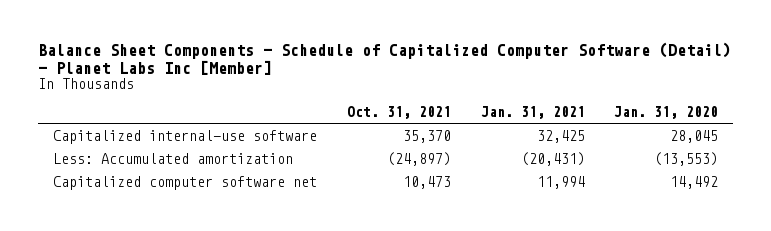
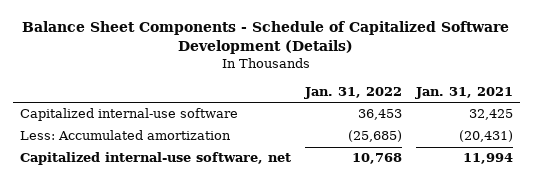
- Balance Sheet Components - Schedule of Capitalized Computer Software (Detail) - Planet Labs Inc [Member]
+ Balance Sheet Components - Schedule of Capitalized Software Development (Details)
- | Oct. 31, 2021 | Jan. 31, 2021 | Jan. 31, 2020
+ | Jan. 31, 2022 | Jan. 31, 2021
- Capitalized computer software net | 10,473 | 11,994 | 14,492
+ Capitalized internal-use software, net | 10,768 | 11,994

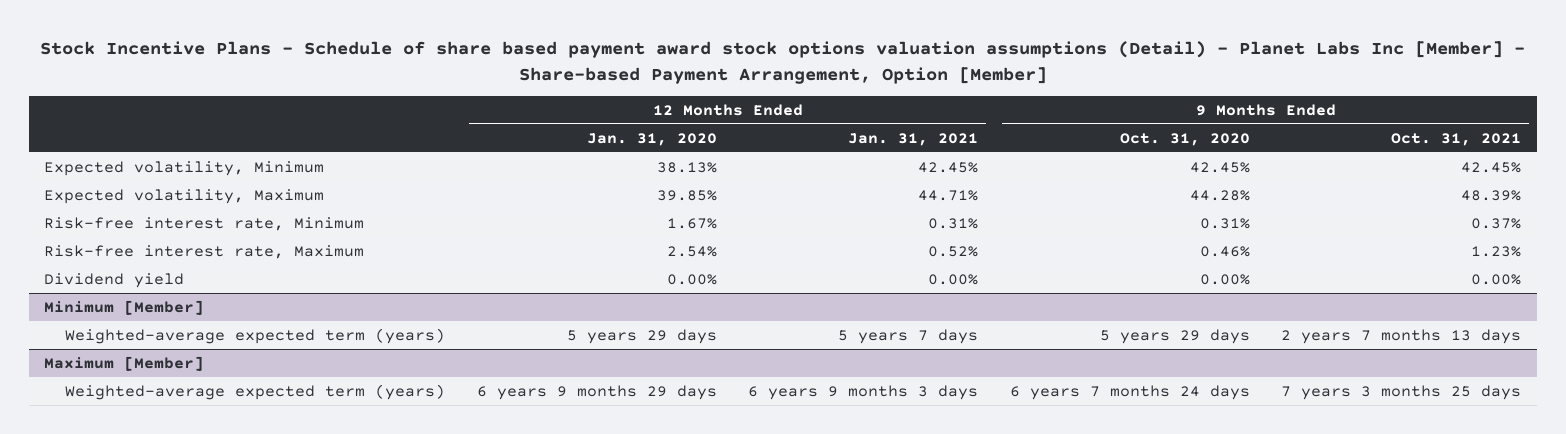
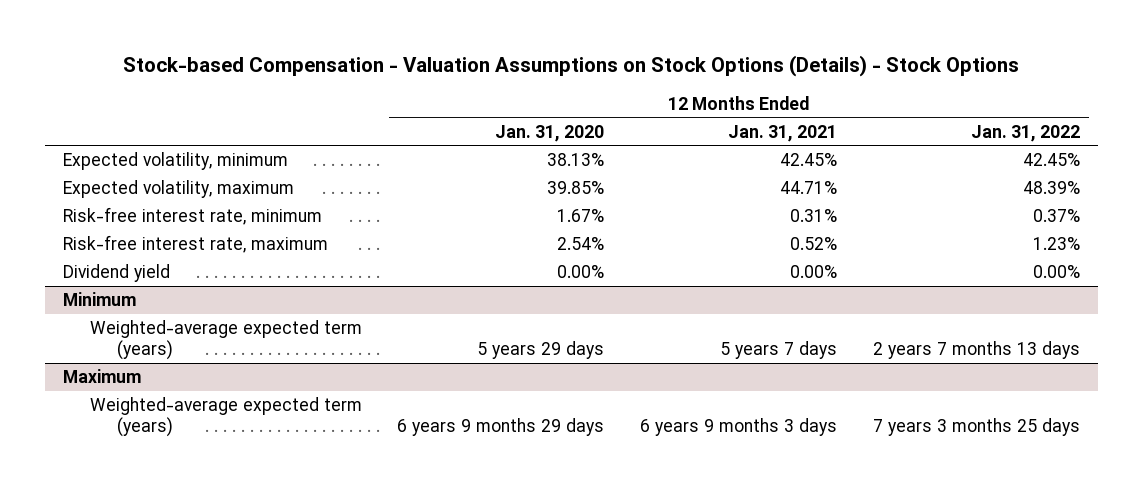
- Stock Incentive Plans - Schedule of share based payment award stock options valuation assumptions (Detail) - Planet Labs Inc [Member] - Share-based Payment Arrangement, Option [Member]
+ Stock-based Compensation - Valuation Assumptions on Stock Options (Details) - Stock Options
- | 12 Months Ended Jan. 31, 2020 | 12 Months Ended Jan. 31, 2021 | 9 Months Ended Oct. 31, 2020 | 9 Months Ended Oct. 31, 2021
+ | 12 Months Ended Jan. 31, 2020 | 12 Months Ended Jan. 31, 2021 | 12 Months Ended Jan. 31, 2022
- Expected volatility, Minimum | 38.13% | 42.45% | 42.45% | 42.45%
- Expected volatility, Maximum | 39.85% | 44.71% | 44.28% | 48.39%
- Risk-free interest rate, Minimum | 1.67% | 0.31% | 0.31% | 0.37%
- Risk-free interest rate, Maximum | 2.54% | 0.52% | 0.46% | 1.23%
+ Expected volatility, minimum | 38.13% | 42.45% | 42.45%
+ Expected volatility, maximum | 39.85% | 44.71% | 48.39%
+ Risk-free interest rate, minimum | 1.67% | 0.31% | 0.37%
+ Risk-free interest rate, maximum | 2.54% | 0.52% | 1.23%
- Minimum [Member]
+ Minimum
- Maximum [Member]
+ Maximum

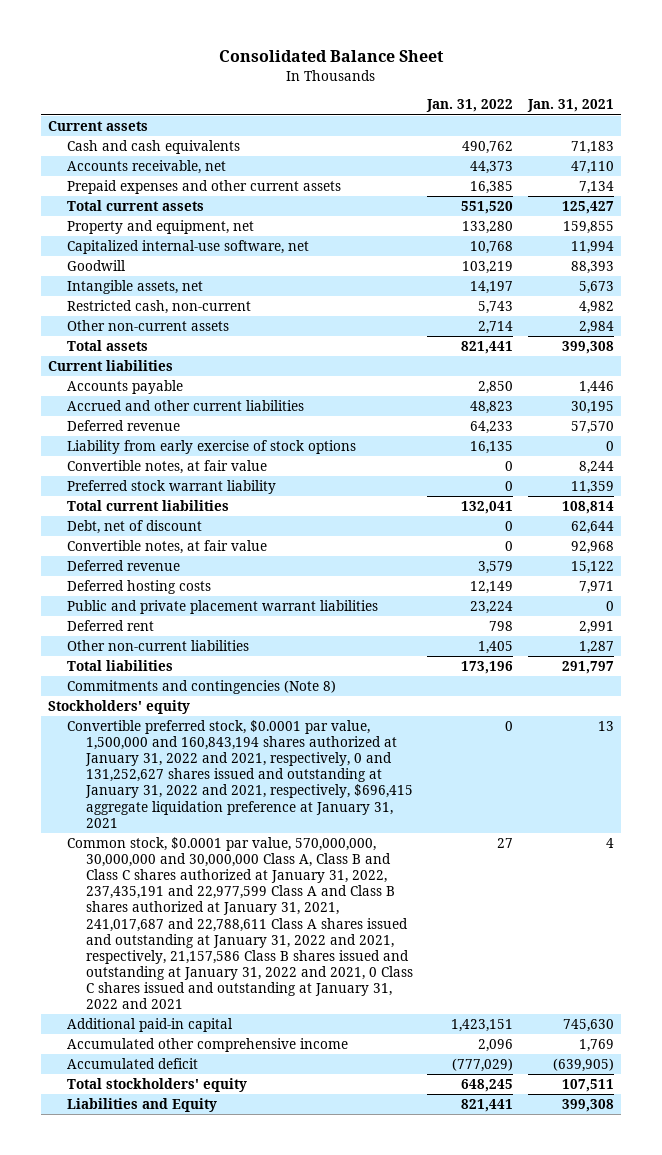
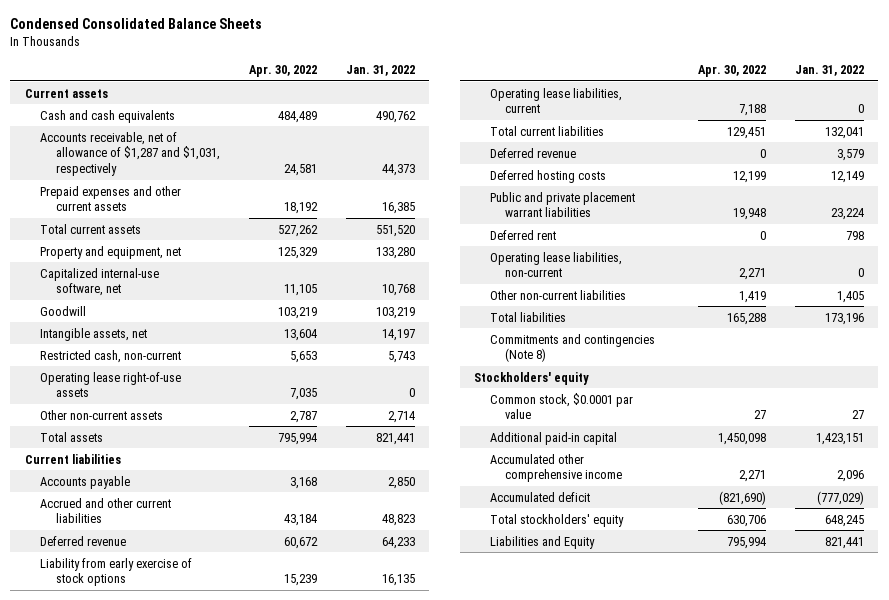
- Consolidated Balance Sheet
+ Condensed Consolidated Balance Sheets
- | Jan. 31, 2022 | Jan. 31, 2021
+ | Apr. 30, 2022 | Jan. 31, 2022
- Accounts receivable, net | 44,373 | 47,110
+ Accounts receivable, net of allowance of $1,287 and $1,031, respectively | 24,581 | 44,373
+ Operating lease right-of-use assets | 7,035 | 0
- Convertible notes, at fair value | 0 | 8,244
- Preferred stock warrant liability | 0 | 11,359
+ Operating lease liabilities, current | 7,188 | 0
- Debt, net of discount | 0 | 62,644
- Convertible notes, at fair value | 0 | 92,968
+ Operating lease liabilities, non-current | 2,271 | 0
- Convertible preferred stock, $0.0001 par value, 1,500,000 and 160,843,194 shares authorized at January 31, 2022 and 2021, respectively, 0 and 131,252,627 shares issued and outstanding at January 31, 2022 and 2021, respectively, $696,415 aggregate liquidation preference at January 31, 2021 | 0 | 13
- Common stock, $0.0001 par value, 570,000,000, 30,000,000 and 30,000,000 Class A, Class B and Class C shares authorized at January 31, 2022, 237,435,191 and 22,977,599 Class A and Class B shares authorized at January 31, 2021, 241,017,687 and 22,788,611 Class A shares issued and outstanding at January 31, 2022 and 2021, respectively, 21,157,586 Class B shares issued and outstanding at January 31, 2022 and 2021, 0 Class C shares issued and outstanding at January 31, 2022 and 2021 | 27 | 4
+ Common stock, $0.0001 par value | 27 | 27

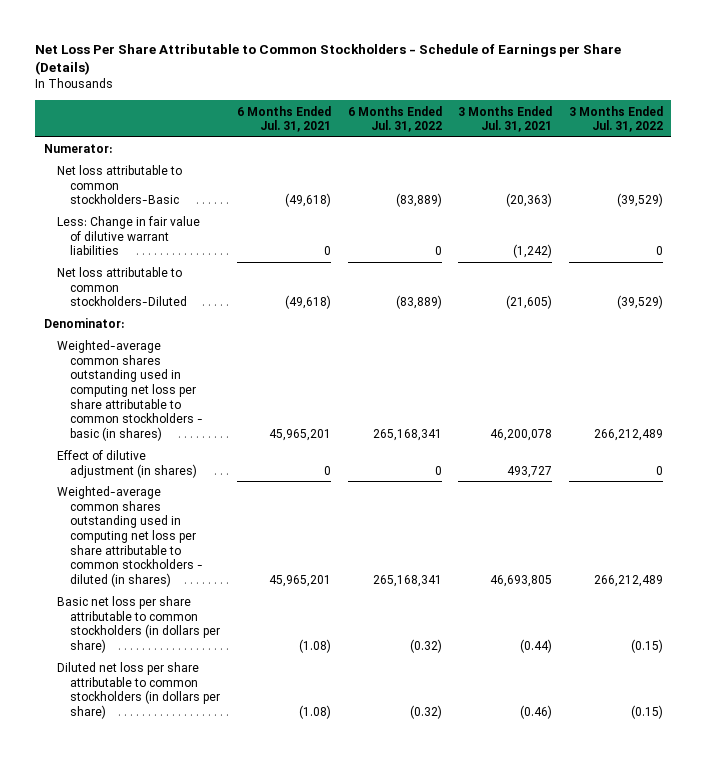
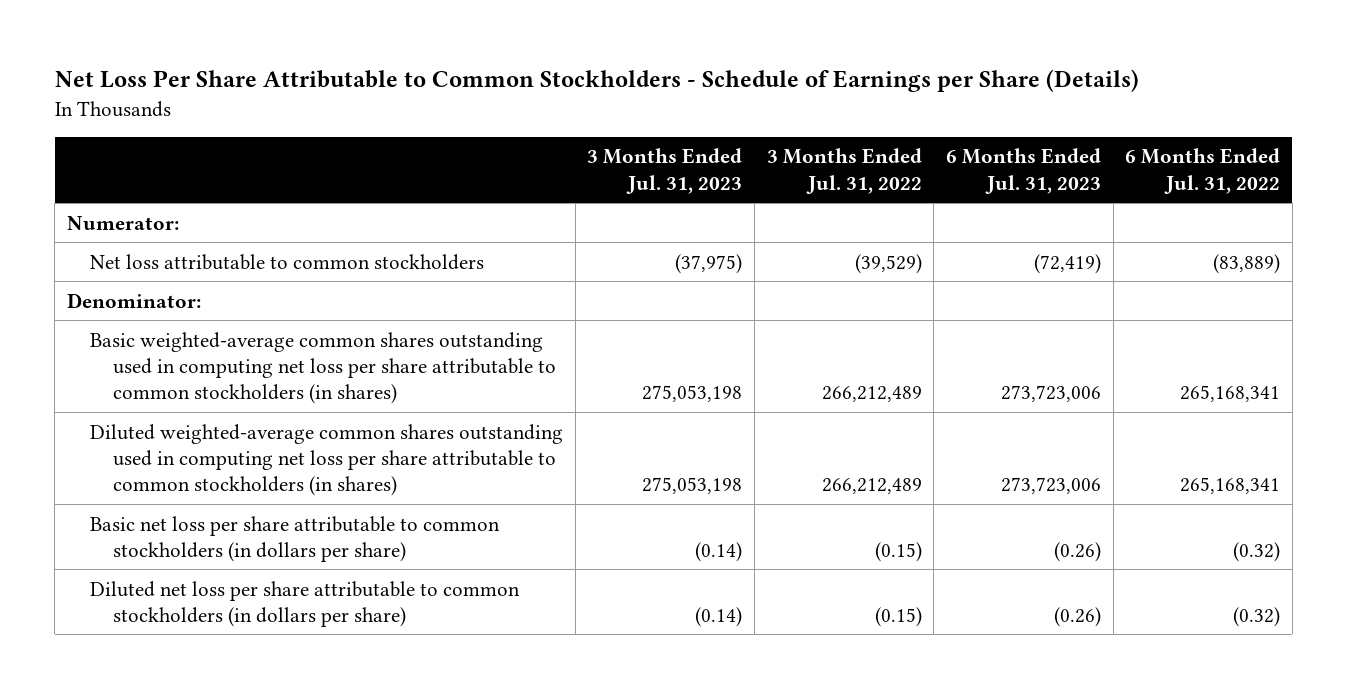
- | 6 Months Ended Jul. 31, 2021 | 6 Months Ended Jul. 31, 2022 | 3 Months Ended Jul. 31, 2021 | 3 Months Ended Jul. 31, 2022
+ | 3 Months Ended Jul. 31, 2023 | 3 Months Ended Jul. 31, 2022 | 6 Months Ended Jul. 31, 2023 | 6 Months Ended Jul. 31, 2022
- Net loss attributable to common stockholders-Basic | (49,618) | (83,889) | (20,363) | (39,529)
- Less: Change in fair value of dilutive warrant liabilities | 0 | 0 | (1,242) | 0
- Net loss attributable to common stockholders-Diluted | (49,618) | (83,889) | (21,605) | (39,529)
+ Net loss attributable to common stockholders | (37,975) | (39,529) | (72,419) | (83,889)
- Weighted-average common shares outstanding used in computing net loss per share attributable to common stockholders - basic (in shares) | 45,965,201 | 265,168,341 | 46,200,078 | 266,212,489
- Effect of dilutive adjustment (in shares) | 0 | 0 | 493,727 | 0
- Weighted-average common shares outstanding used in computing net loss per share attributable to common stockholders - diluted (in shares) | 45,965,201 | 265,168,341 | 46,693,805 | 266,212,489
+ Basic weighted-average common shares outstanding used in computing net loss per share attributable to common stockholders (in shares) | 275,053,198 | 266,212,489 | 273,723,006 | 265,168,341
+ Diluted weighted-average common shares outstanding used in computing net loss per share attributable to common stockholders (in shares) | 275,053,198 | 266,212,489 | 273,723,006 | 265,168,341

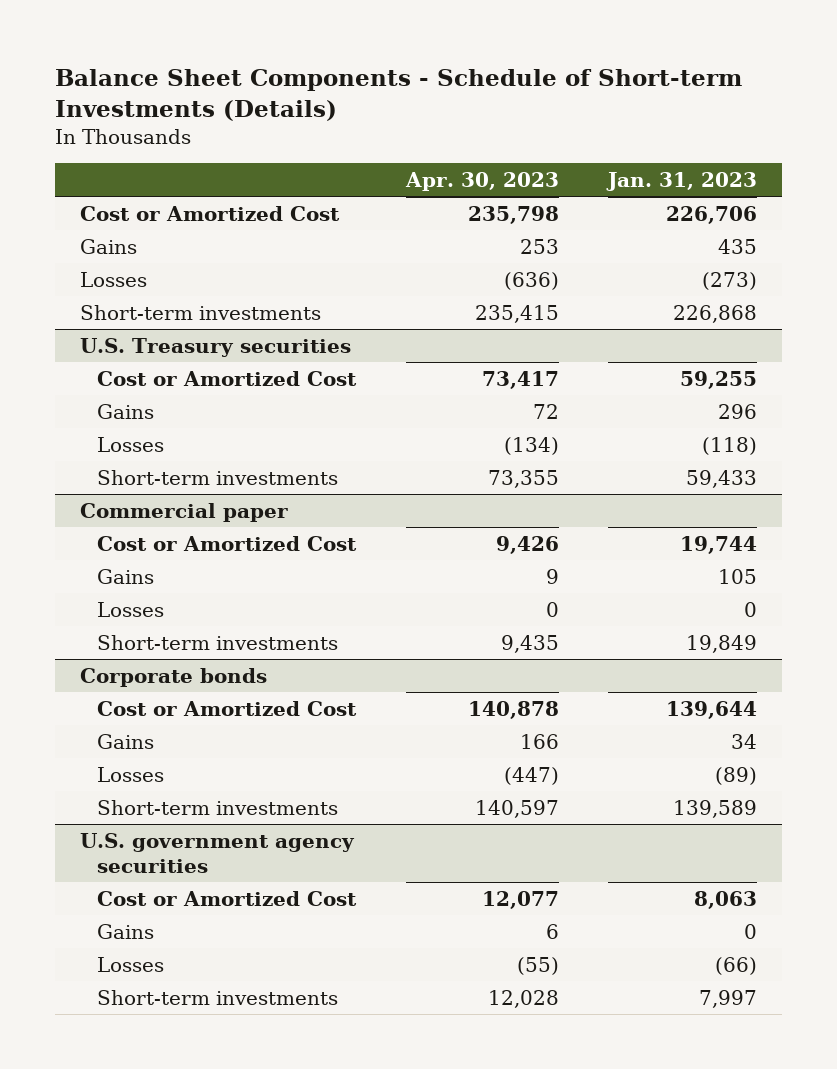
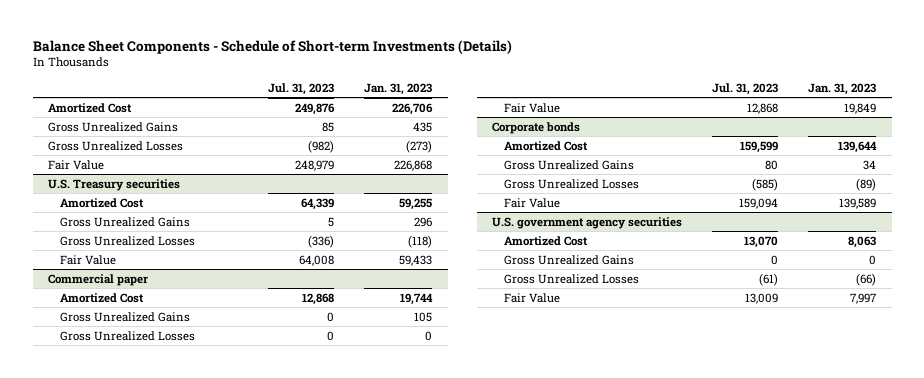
- | Apr. 30, 2023 | Jan. 31, 2023
+ | Jul. 31, 2023 | Jan. 31, 2023
- Cost or Amortized Cost | 235,798 | 226,706
- Gains | 253 | 435
- Losses | (636) | (273)
- Short-term investments | 235,415 | 226,868
+ Amortized Cost | 249,876 | 226,706
+ Gross Unrealized Gains | 85 | 435
+ Gross Unrealized Losses | (982) | (273)
+ Fair Value | 248,979 | 226,868
@ U.S. Treasury securities
- Cost or Amortized Cost | 73,417 | 59,255
- Gains | 72 | 296
- Losses | (134) | (118)
- Short-term investments | 73,355 | 59,433
+ Amortized Cost | 64,339 | 59,255
+ Gross Unrealized Gains | 5 | 296
+ Gross Unrealized Losses | (336) | (118)
+ Fair Value | 64,008 | 59,433
@ Commercial paper
- Cost or Amortized Cost | 9,426 | 19,744
- Gains | 9 | 105
- Losses | 0 | 0
- Short-term investments | 9,435 | 19,849
+ Amortized Cost | 12,868 | 19,744
+ Gross Unrealized Gains | 0 | 105
+ Gross Unrealized Losses | 0 | 0
+ Fair Value | 12,868 | 19,849
@ Corporate bonds
- Cost or Amortized Cost | 140,878 | 139,644
- Gains | 166 | 34
- Losses | (447) | (89)
- Short-term investments | 140,597 | 139,589
+ Amortized Cost | 159,599 | 139,644
+ Gross Unrealized Gains | 80 | 34
+ Gross Unrealized Losses | (585) | (89)
+ Fair Value | 159,094 | 139,589
@ U.S. government agency securities
- Cost or Amortized Cost | 12,077 | 8,063
- Gains | 6 | 0
- Losses | (55) | (66)
- Short-term investments | 12,028 | 7,997
+ Amortized Cost | 13,070 | 8,063
+ Gross Unrealized Gains | 0 | 0
+ Gross Unrealized Losses | (61) | (66)
+ Fair Value | 13,009 | 7,997

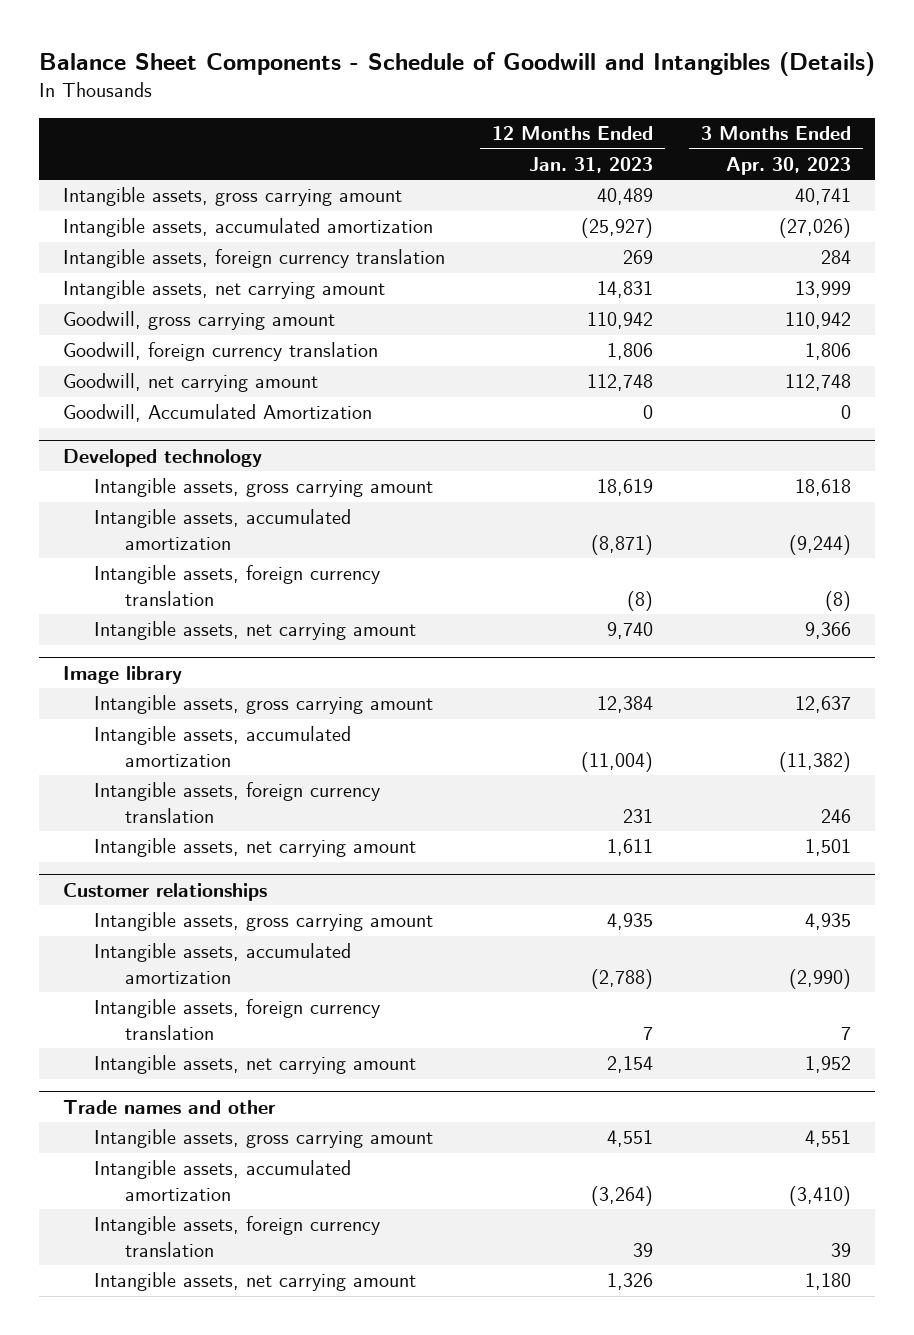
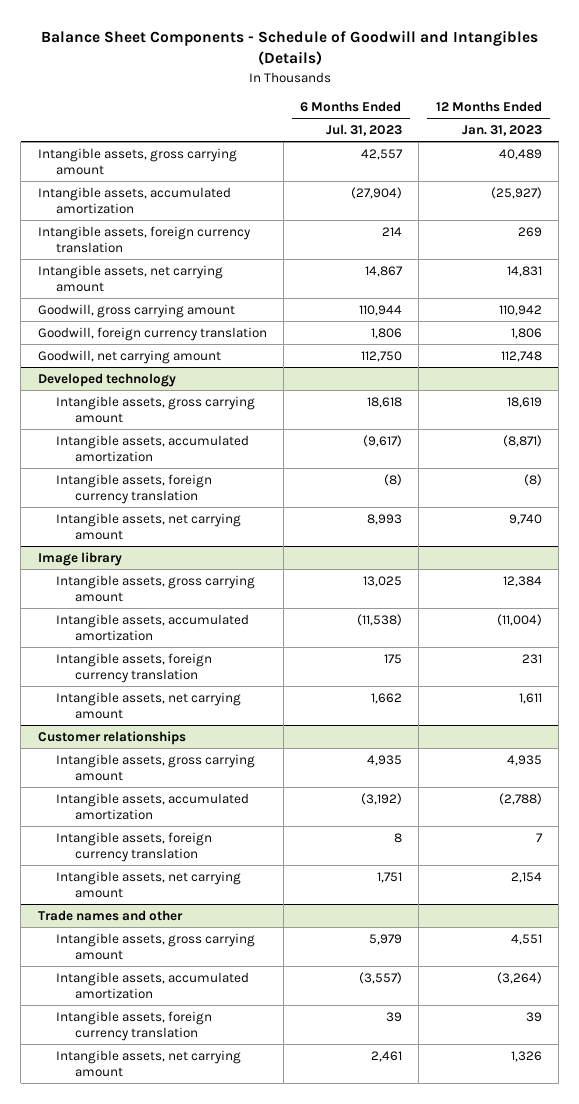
- | 12 Months Ended Jan. 31, 2023 | 3 Months Ended Apr. 30, 2023
+ | 6 Months Ended Jul. 31, 2023 | 12 Months Ended Jan. 31, 2023
- Goodwill, Accumulated Amortization | 0 | 0

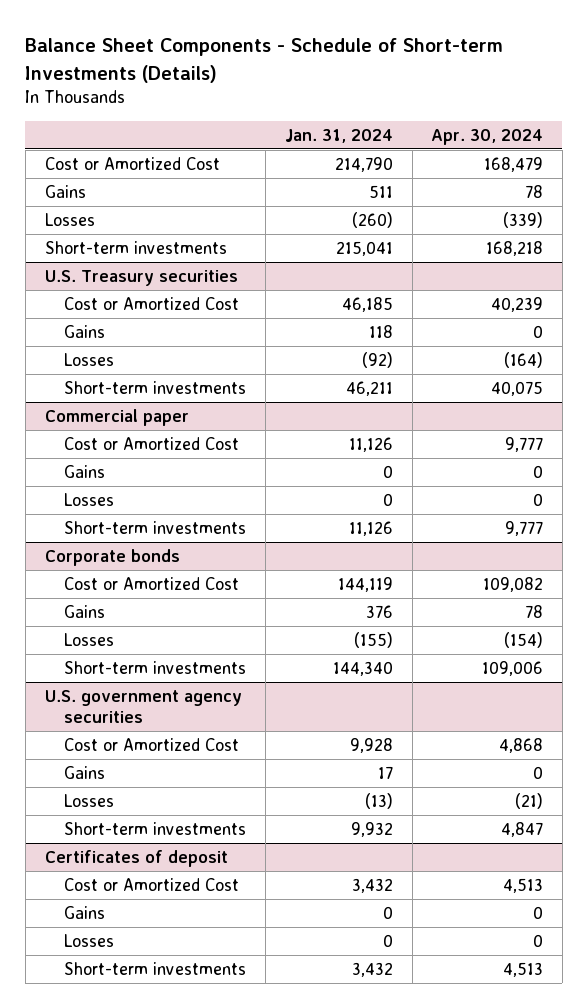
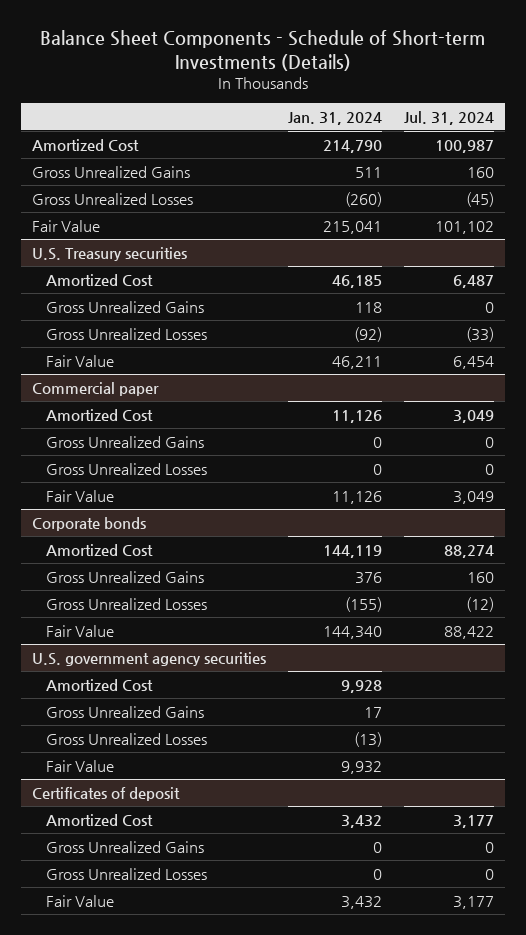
- | Jan. 31, 2024 | Apr. 30, 2024
+ | Jan. 31, 2024 | Jul. 31, 2024
- Cost or Amortized Cost | 214,790 | 168,479
- Gains | 511 | 78
- Losses | (260) | (339)
- Short-term investments | 215,041 | 168,218
+ Amortized Cost | 214,790 | 100,987
+ Gross Unrealized Gains | 511 | 160
+ Gross Unrealized Losses | (260) | (45)
+ Fair Value | 215,041 | 101,102
@ U.S. Treasury securities
- Cost or Amortized Cost | 46,185 | 40,239
- Gains | 118 | 0
- Losses | (92) | (164)
- Short-term investments | 46,211 | 40,075
+ Amortized Cost | 46,185 | 6,487
+ Gross Unrealized Gains | 118 | 0
+ Gross Unrealized Losses | (92) | (33)
+ Fair Value | 46,211 | 6,454
@ Commercial paper
- Cost or Amortized Cost | 11,126 | 9,777
- Gains | 0 | 0
- Losses | 0 | 0
- Short-term investments | 11,126 | 9,777
+ Amortized Cost | 11,126 | 3,049
+ Gross Unrealized Gains | 0 | 0
+ Gross Unrealized Losses | 0 | 0
+ Fair Value | 11,126 | 3,049
@ Corporate bonds
- Cost or Amortized Cost | 144,119 | 109,082
- Gains | 376 | 78
- Losses | (155) | (154)
- Short-term investments | 144,340 | 109,006
+ Amortized Cost | 144,119 | 88,274
+ Gross Unrealized Gains | 376 | 160
+ Gross Unrealized Losses | (155) | (12)
+ Fair Value | 144,340 | 88,422
@ U.S. government agency securities
- Cost or Amortized Cost | 9,928 | 4,868
- Gains | 17 | 0
- Losses | (13) | (21)
- Short-term investments | 9,932 | 4,847
+ Amortized Cost | 9,928 |
+ Gross Unrealized Gains | 17 |
+ Gross Unrealized Losses | (13) |
+ Fair Value | 9,932 |
@ Certificates of deposit
- Cost or Amortized Cost | 3,432 | 4,513
- Gains | 0 | 0
- Losses | 0 | 0
- Short-term investments | 3,432 | 4,513
+ Amortized Cost | 3,432 | 3,177
+ Gross Unrealized Gains | 0 | 0
+ Gross Unrealized Losses | 0 | 0
+ Fair Value | 3,432 | 3,177

